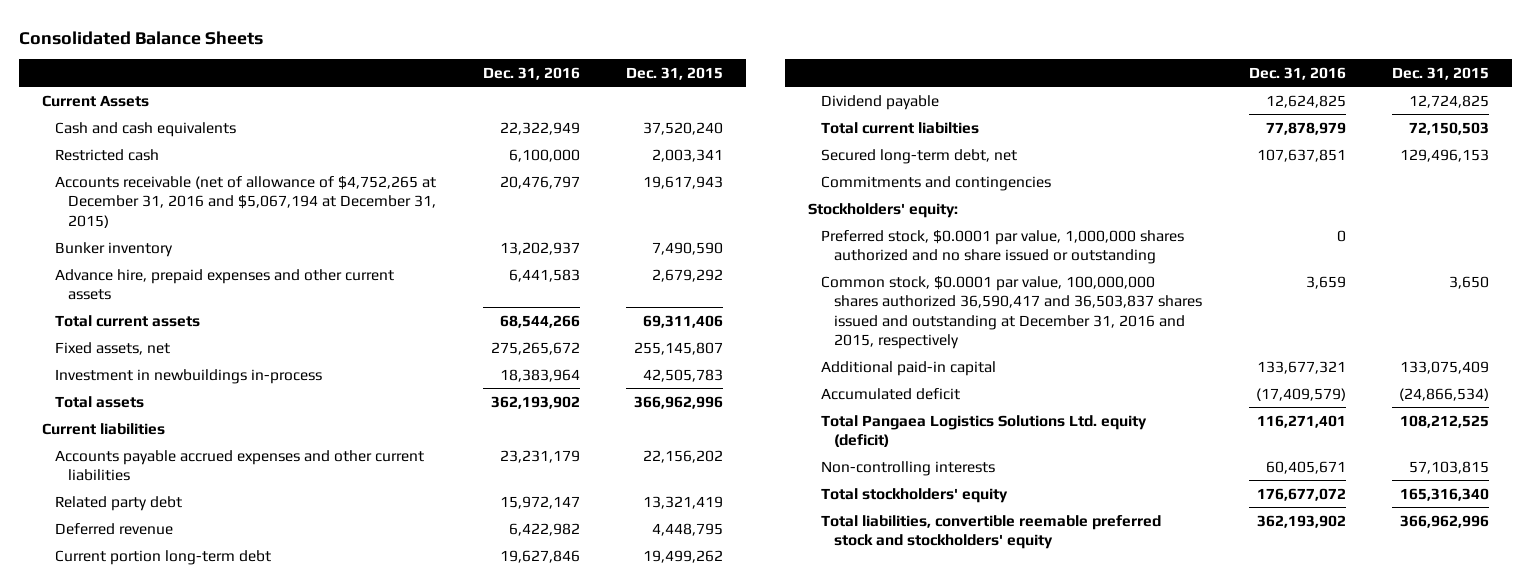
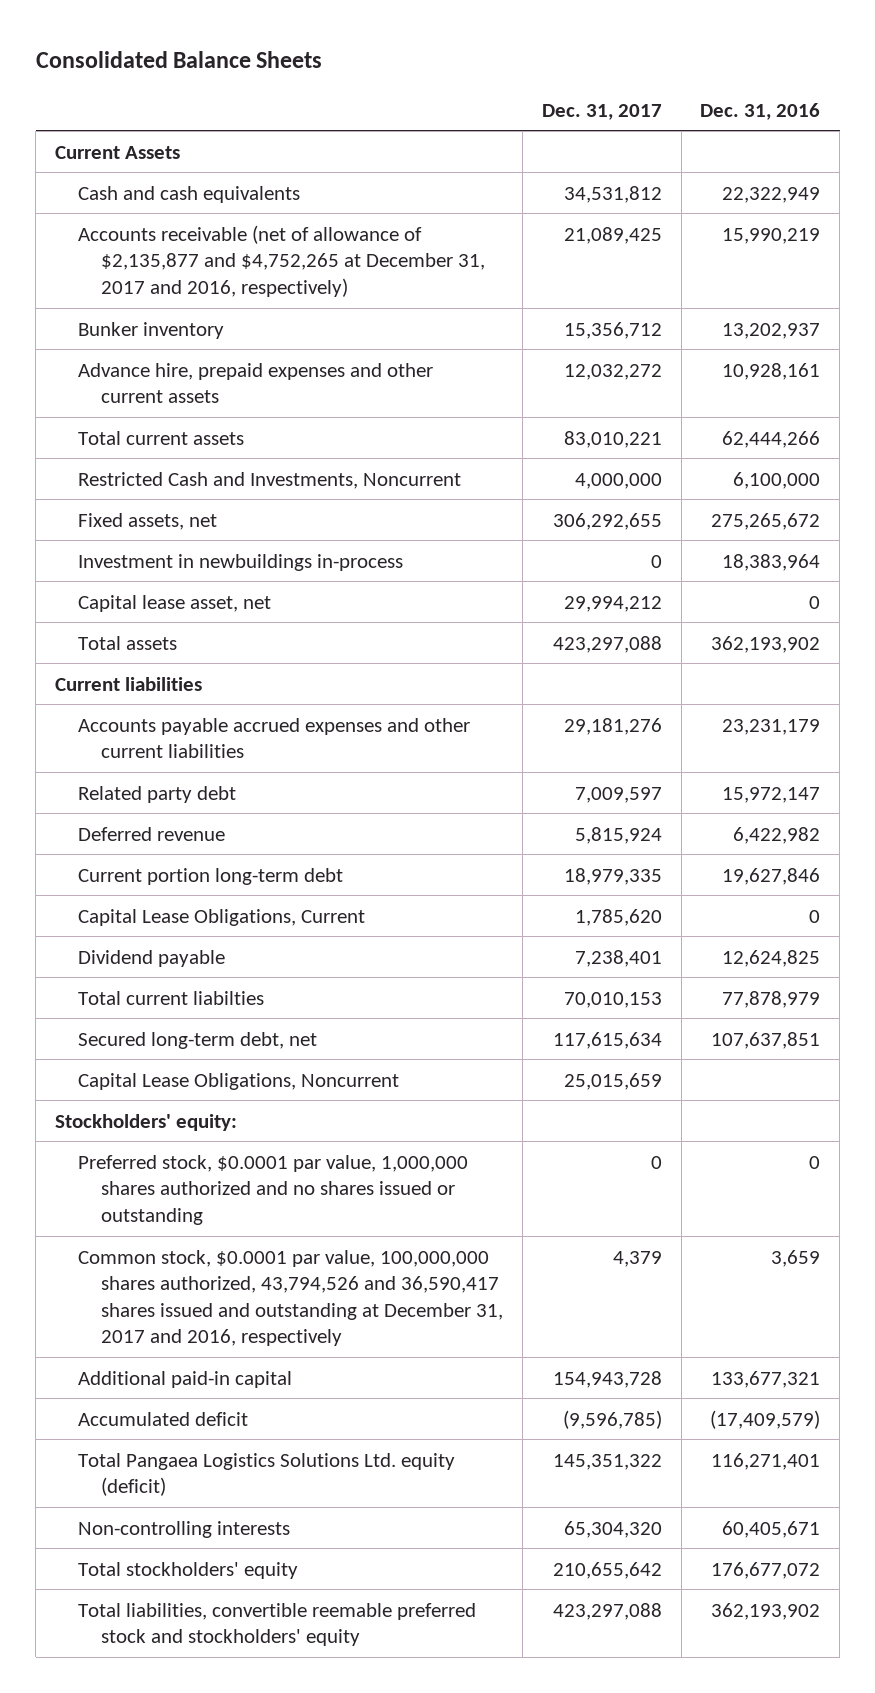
- | Dec. 31, 2016 | Dec. 31, 2015
+ | Dec. 31, 2017 | Dec. 31, 2016
- Restricted cash | 6,100,000 | 2,003,341
- Accounts receivable (net of allowance of $4,752,265 at December 31, 2016 and $5,067,194 at December 31, 2015) | 20,476,797 | 19,617,943
+ Accounts receivable (net of allowance of $2,135,877 and $4,752,265 at December 31, 2017 and 2016, respectively) | 21,089,425 | 15,990,219
- Advance hire, prepaid expenses and other current assets | 6,441,583 | 2,679,292
- Total current assets | 68,544,266 | 69,311,406
+ Advance hire, prepaid expenses and other current assets | 12,032,272 | 10,928,161
+ Total current assets | 83,010,221 | 62,444,266
+ Restricted Cash and Investments, Noncurrent | 4,000,000 | 6,100,000
+ Capital lease asset, net | 29,994,212 | 0
+ Capital Lease Obligations, Current | 1,785,620 | 0
- Commitments and contingencies
+ Capital Lease Obligations, Noncurrent | 25,015,659 |
- Preferred stock, $0.0001 par value, 1,000,000 shares authorized and no share issued or outstanding | 0 |
- Common stock, $0.0001 par value, 100,000,000 shares authorized 36,590,417 and 36,503,837 shares issued and outstanding at December 31, 2016 and 2015, respectively | 3,659 | 3,650
+ Preferred stock, $0.0001 par value, 1,000,000 shares authorized and no shares issued or outstanding | 0 | 0
+ Common stock, $0.0001 par value, 100,000,000 shares authorized, 43,794,526 and 36,590,417 shares issued and outstanding at December 31, 2017 and 2016, respectively | 4,379 | 3,659

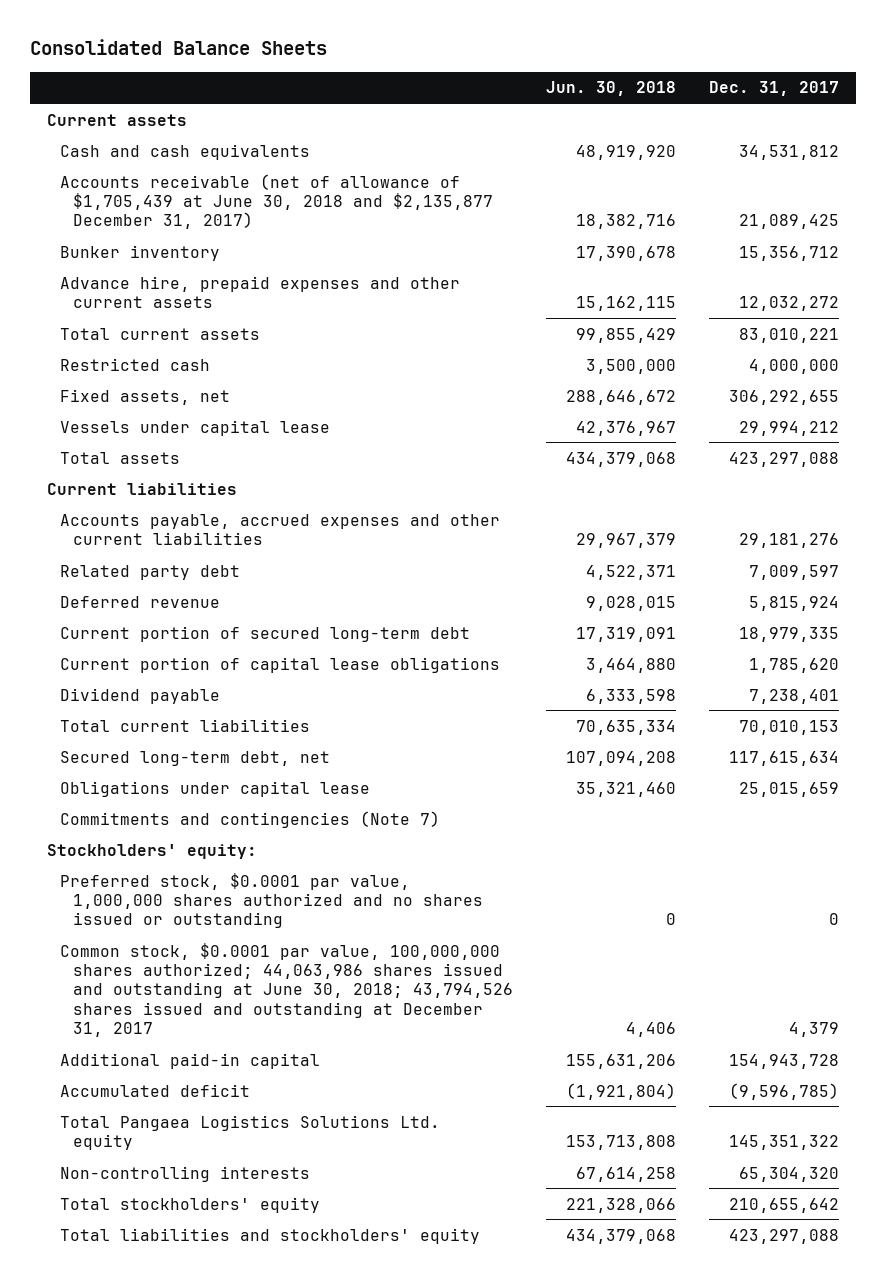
- | Dec. 31, 2017 | Dec. 31, 2016
+ | Jun. 30, 2018 | Dec. 31, 2017
- Current Assets
+ Current assets
- Accounts receivable (net of allowance of $2,135,877 and $4,752,265 at December 31, 2017 and 2016, respectively) | 21,089,425 | 15,990,219
+ Accounts receivable (net of allowance of $1,705,439 at June 30, 2018 and $2,135,877 December 31, 2017) | 18,382,716 | 21,089,425
- Restricted Cash and Investments, Noncurrent | 4,000,000 | 6,100,000
+ Restricted cash | 3,500,000 | 4,000,000
- Investment in newbuildings in-process | 0 | 18,383,964
- Capital lease asset, net | 29,994,212 | 0
+ Vessels under capital lease | 42,376,967 | 29,994,212
- Accounts payable accrued expenses and other current liabilities | 29,181,276 | 23,231,179
+ Accounts payable, accrued expenses and other current liabilities | 29,967,379 | 29,181,276
- Current portion long-term debt | 18,979,335 | 19,627,846
- Capital Lease Obligations, Current | 1,785,620 | 0
+ Current portion of secured long-term debt | 17,319,091 | 18,979,335
+ Current portion of capital lease obligations | 3,464,880 | 1,785,620
- Total current liabilties | 70,010,153 | 77,878,979
+ Total current liabilities | 70,635,334 | 70,010,153
- Capital Lease Obligations, Noncurrent | 25,015,659 |
+ Obligations under capital lease | 35,321,460 | 25,015,659
+ Commitments and contingencies (Note 7)
- Common stock, $0.0001 par value, 100,000,000 shares authorized, 43,794,526 and 36,590,417 shares issued and outstanding at December 31, 2017 and 2016, respectively | 4,379 | 3,659
+ Common stock, $0.0001 par value, 100,000,000 shares authorized; 44,063,986 shares issued and outstanding at June 30, 2018; 43,794,526 shares issued and outstanding at December 31, 2017 | 4,406 | 4,379
- Total Pangaea Logistics Solutions Ltd. equity (deficit) | 145,351,322 | 116,271,401
+ Total Pangaea Logistics Solutions Ltd. equity | 153,713,808 | 145,351,322
- Total liabilities, convertible reemable preferred stock and stockholders' equity | 423,297,088 | 362,193,902
+ Total liabilities and stockholders' equity | 434,379,068 | 423,297,088

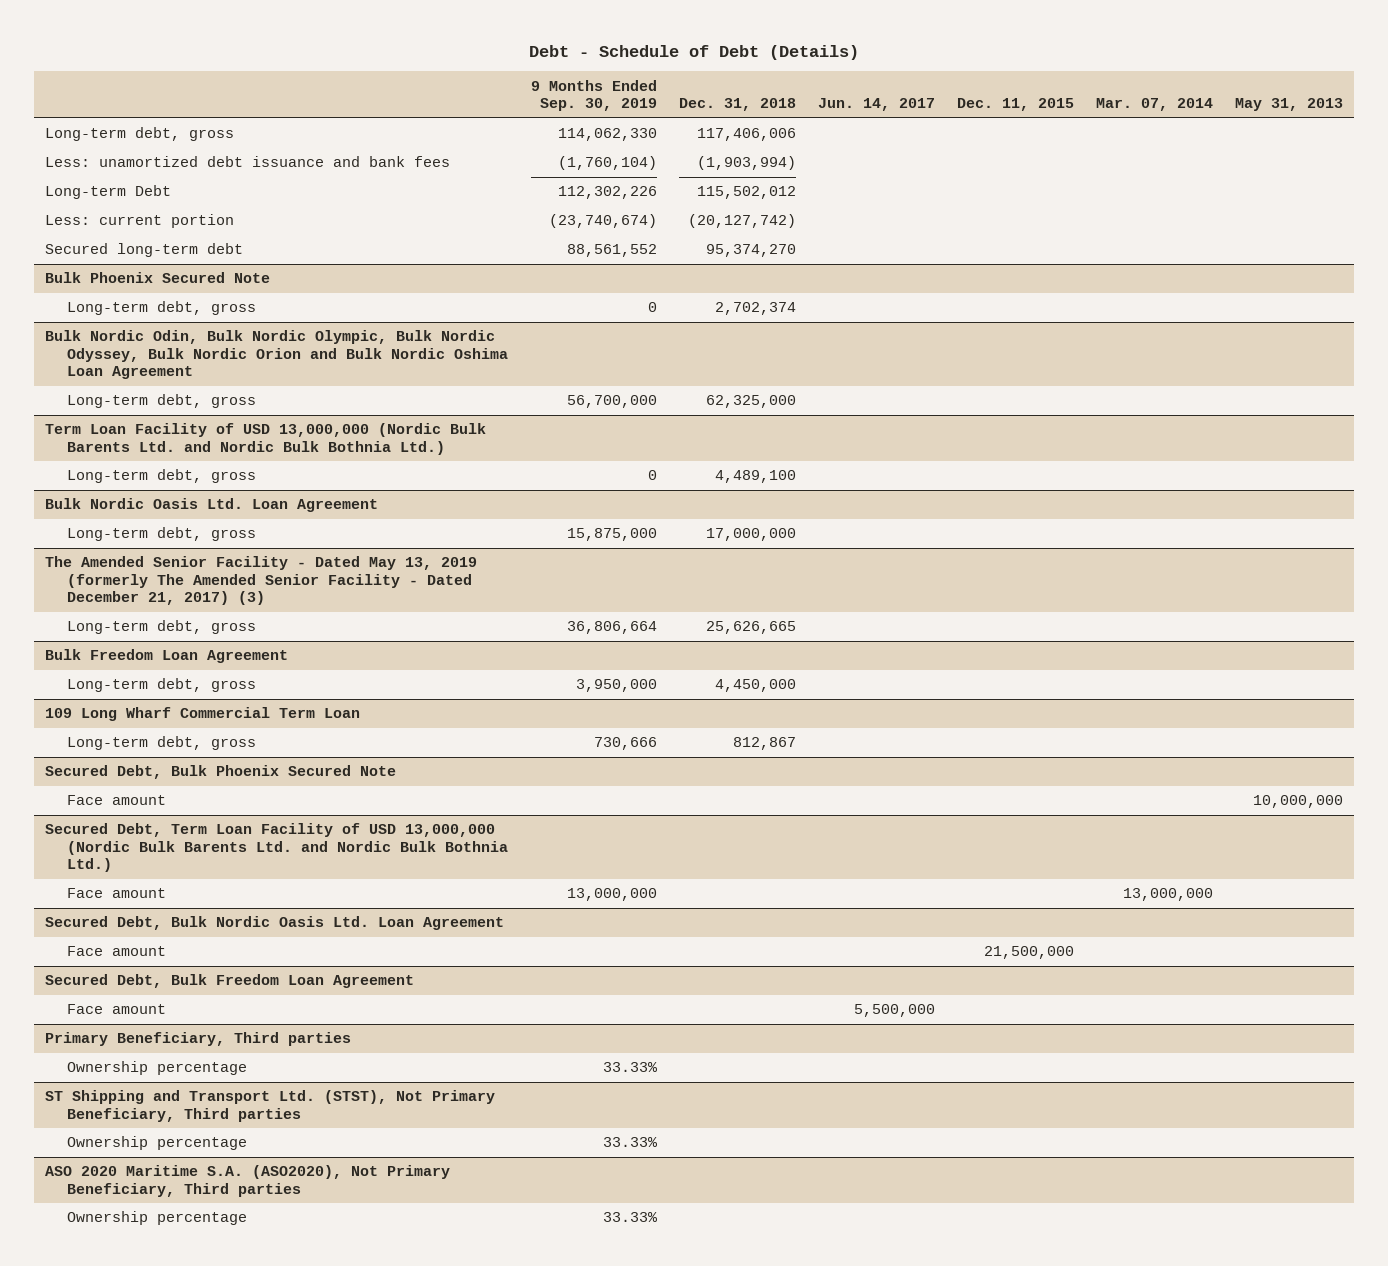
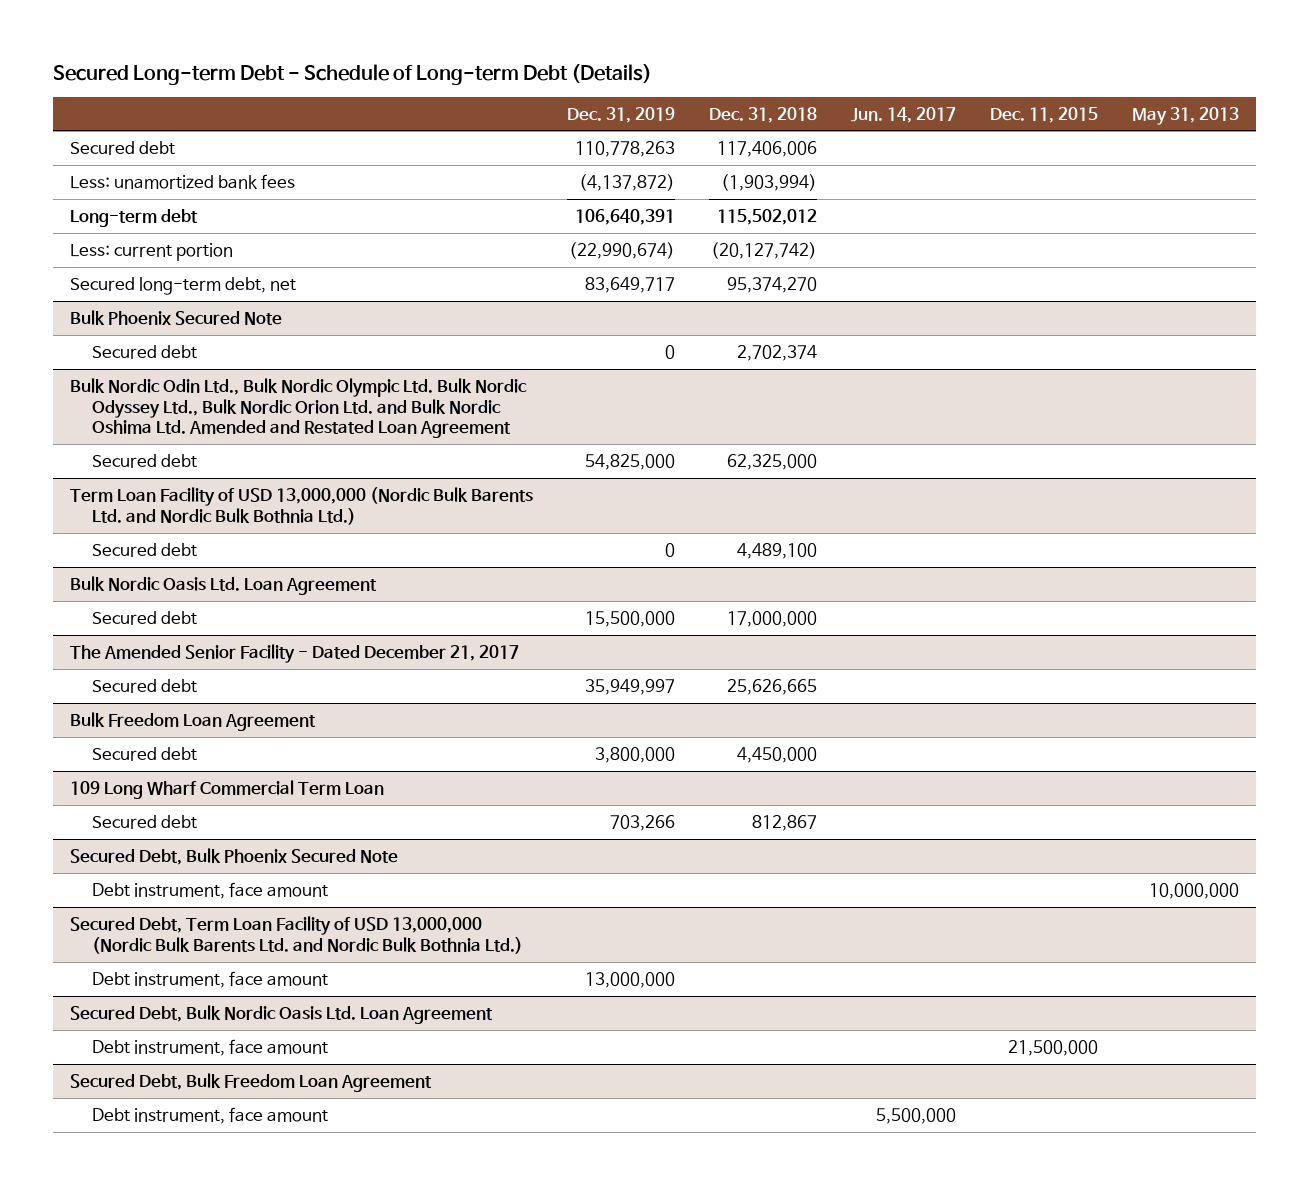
- Debt - Schedule of Debt (Details)
+ Secured Long-term Debt - Schedule of Long-term Debt (Details)
- | 9 Months Ended Sep. 30, 2019 | Dec. 31, 2018 | Jun. 14, 2017 | Dec. 11, 2015 | Mar. 07, 2014 | May 31, 2013
+ | Dec. 31, 2019 | Dec. 31, 2018 | Jun. 14, 2017 | Dec. 11, 2015 | May 31, 2013
- Long-term debt, gross | 114,062,330 | 117,406,006 | | | |
- Less: unamortized debt issuance and bank fees | (1,760,104) | (1,903,994) | | | |
- Long-term Debt | 112,302,226 | 115,502,012 | | | |
+ Secured debt | 110,778,263 | 117,406,006 | | |
+ Less: unamortized bank fees | (4,137,872) | (1,903,994) | | |
+ Long-term debt | 106,640,391 | 115,502,012 | | |
- Secured long-term debt | 88,561,552 | 95,374,270 | | | |
+ Secured long-term debt, net | 83,649,717 | 95,374,270 | | |
@ Bulk Phoenix Secured Note
- Long-term debt, gross | 0 | 2,702,374 | | | |
- Bulk Nordic Odin, Bulk Nordic Olympic, Bulk Nordic Odyssey, Bulk Nordic Orion and Bulk Nordic Oshima Loan Agreement
- Long-term debt, gross | 56,700,000 | 62,325,000 | | | |
@ Bulk Phoenix Secured Note
+ Secured debt | 0 | 2,702,374 | | |
+ Bulk Nordic Odin Ltd., Bulk Nordic Olympic Ltd. Bulk Nordic Odyssey Ltd., Bulk Nordic Orion Ltd. and Bulk Nordic Oshima Ltd. Amended and Restated Loan Agreement
+ Secured debt | 54,825,000 | 62,325,000 | | |
@ Term Loan Facility of USD 13,000,000 (Nordic Bulk Barents Ltd. and Nordic Bulk Bothnia Ltd.)
- Long-term debt, gross | 0 | 4,489,100 | | | |
+ Secured debt | 0 | 4,489,100 | | |
@ Bulk Nordic Oasis Ltd. Loan Agreement
- Long-term debt, gross | 15,875,000 | 17,000,000 | | | |
- The Amended Senior Facility - Dated May 13, 2019 (formerly The Amended Senior Facility - Dated December 21, 2017) (3)
- Long-term debt, gross | 36,806,664 | 25,626,665 | | | |
@ Bulk Nordic Oasis Ltd. Loan Agreement
+ Secured debt | 15,500,000 | 17,000,000 | | |
+ The Amended Senior Facility - Dated December 21, 2017
+ Secured debt | 35,949,997 | 25,626,665 | | |
@ Bulk Freedom Loan Agreement
- Long-term debt, gross | 3,950,000 | 4,450,000 | | | |
+ Secured debt | 3,800,000 | 4,450,000 | | |
@ 109 Long Wharf Commercial Term Loan
- Long-term debt, gross | 730,666 | 812,867 | | | |
+ Secured debt | 703,266 | 812,867 | | |
@ Secured Debt, Bulk Phoenix Secured Note
- Face amount | | | | | | 10,000,000
+ Debt instrument, face amount | | | | | 10,000,000
@ Secured Debt, Term Loan Facility of USD 13,000,000 (Nordic Bulk Barents Ltd. and Nordic Bulk Bothnia Ltd.)
- Face amount | 13,000,000 | | | | 13,000,000 |
+ Debt instrument, face amount | 13,000,000 | | | |
@ Secured Debt, Bulk Nordic Oasis Ltd. Loan Agreement
- Face amount | | | | 21,500,000 | |
+ Debt instrument, face amount | | | | 21,500,000 |
@ Secured Debt, Bulk Freedom Loan Agreement
- Face amount | | | 5,500,000 | | |
- Primary Beneficiary, Third parties
- Ownership percentage | 33.33% | | | | |
- ST Shipping and Transport Ltd. (STST), Not Primary Beneficiary, Third parties
- Ownership percentage | 33.33% | | | | |
- ASO 2020 Maritime S.A. (ASO2020), Not Primary Beneficiary, Third parties
- Ownership percentage | 33.33% | | | | |
@ Secured Debt, Bulk Freedom Loan Agreement
+ Debt instrument, face amount | | | 5,500,000 | |

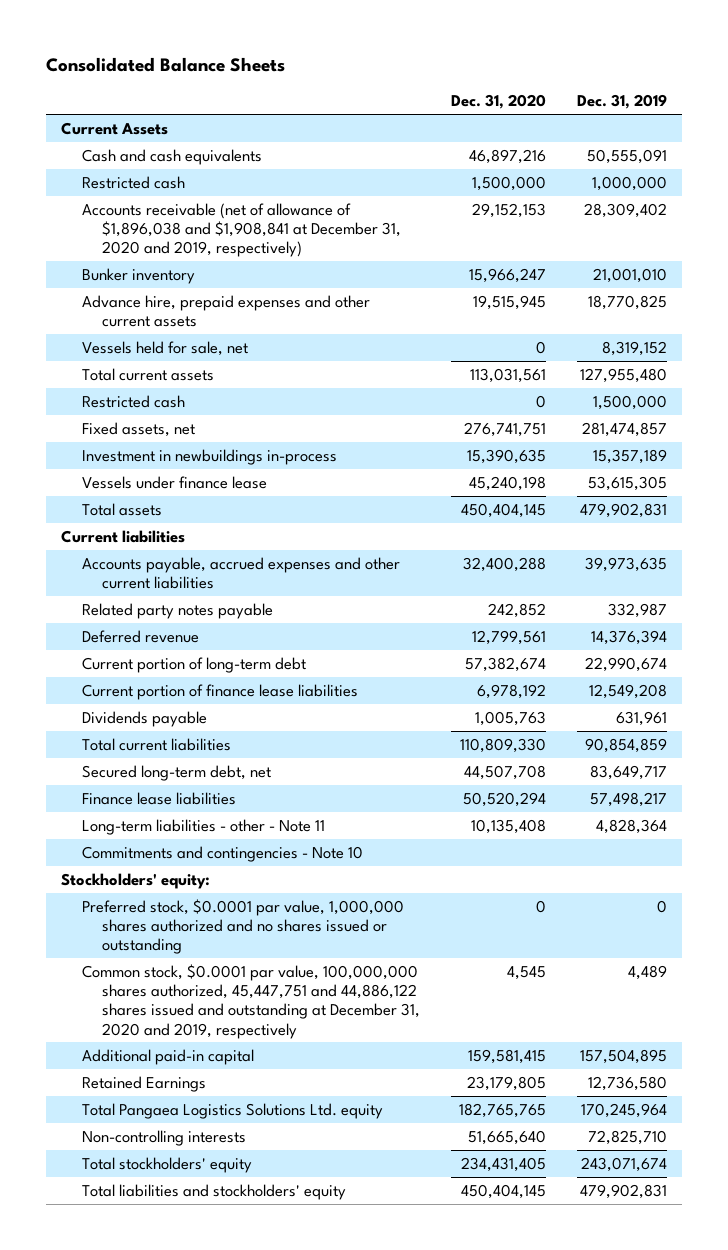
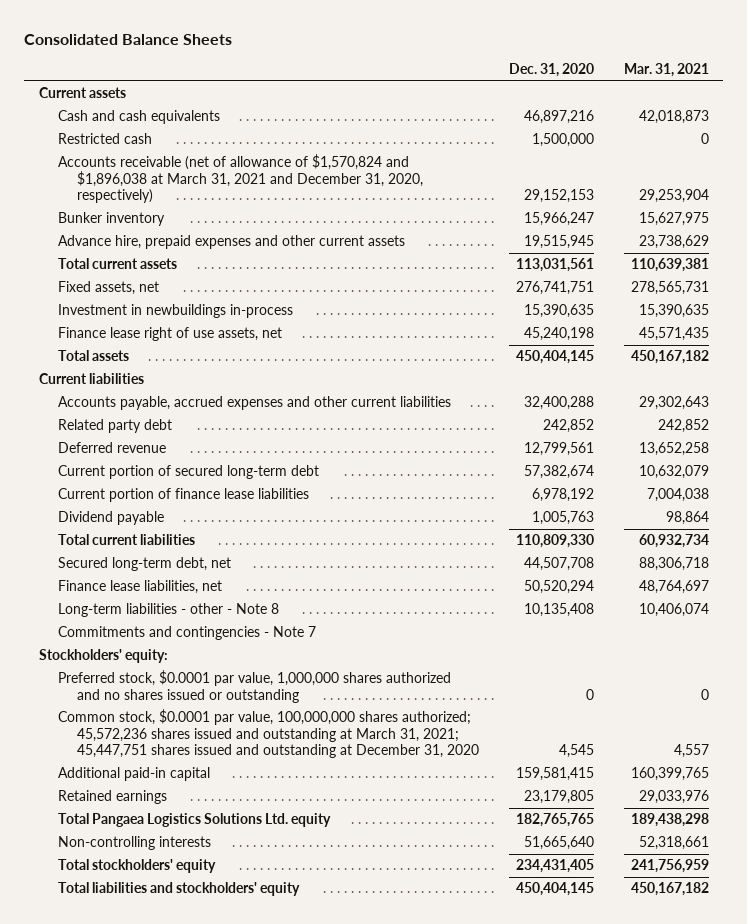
- | Dec. 31, 2020 | Dec. 31, 2019
+ | Dec. 31, 2020 | Mar. 31, 2021
- Current Assets
+ Current assets
- Accounts receivable (net of allowance of $1,896,038 and $1,908,841 at December 31, 2020 and 2019, respectively) | 29,152,153 | 28,309,402
+ Accounts receivable (net of allowance of $1,570,824 and $1,896,038 at March 31, 2021 and December 31, 2020, respectively) | 29,152,153 | 29,253,904
- Vessels held for sale, net | 0 | 8,319,152
- Restricted cash | 0 | 1,500,000
- Vessels under finance lease | 45,240,198 | 53,615,305
+ Finance lease right of use assets, net | 45,240,198 | 45,571,435
- Related party notes payable | 242,852 | 332,987
+ Related party debt | 242,852 | 242,852
- Current portion of long-term debt | 57,382,674 | 22,990,674
+ Current portion of secured long-term debt | 57,382,674 | 10,632,079
- Dividends payable | 1,005,763 | 631,961
+ Dividend payable | 1,005,763 | 98,864
- Finance lease liabilities | 50,520,294 | 57,498,217
- Long-term liabilities - other - Note 11 | 10,135,408 | 4,828,364
- Commitments and contingencies - Note 10
+ Finance lease liabilities, net | 50,520,294 | 48,764,697
+ Long-term liabilities - other - Note 8 | 10,135,408 | 10,406,074
+ Commitments and contingencies - Note 7
- Common stock, $0.0001 par value, 100,000,000 shares authorized, 45,447,751 and 44,886,122 shares issued and outstanding at December 31, 2020 and 2019, respectively | 4,545 | 4,489
+ Common stock, $0.0001 par value, 100,000,000 shares authorized; 45,572,236 shares issued and outstanding at March 31, 2021; 45,447,751 shares issued and outstanding at December 31, 2020 | 4,545 | 4,557
- Retained Earnings | 23,179,805 | 12,736,580
+ Retained earnings | 23,179,805 | 29,033,976

